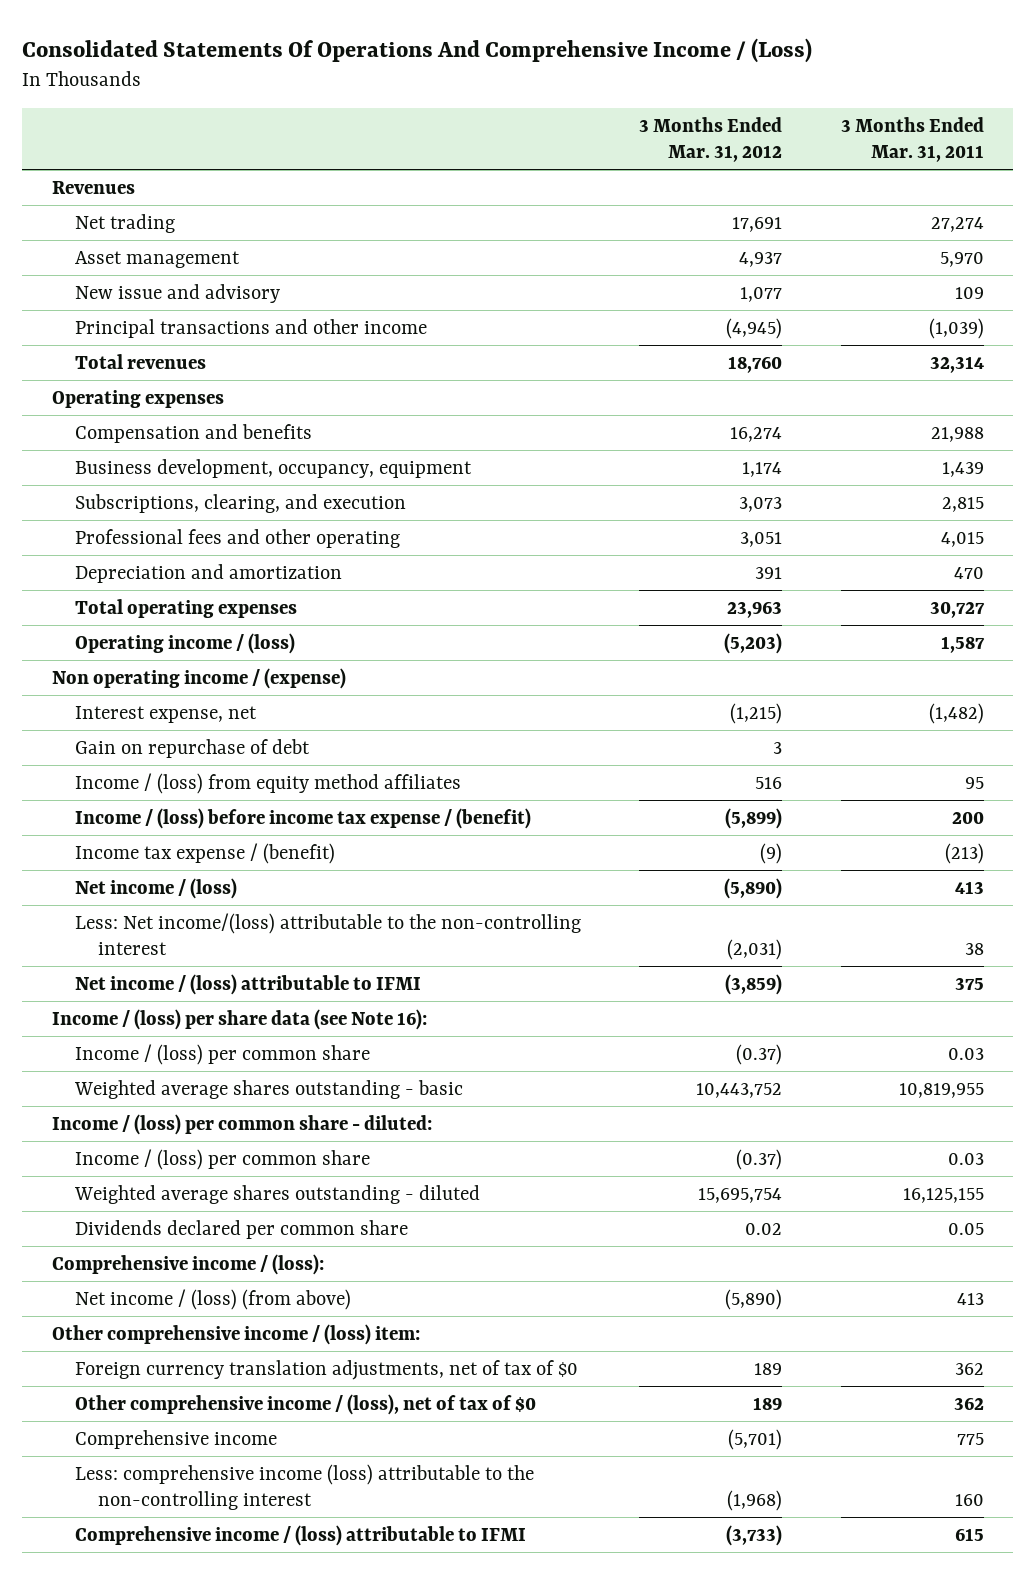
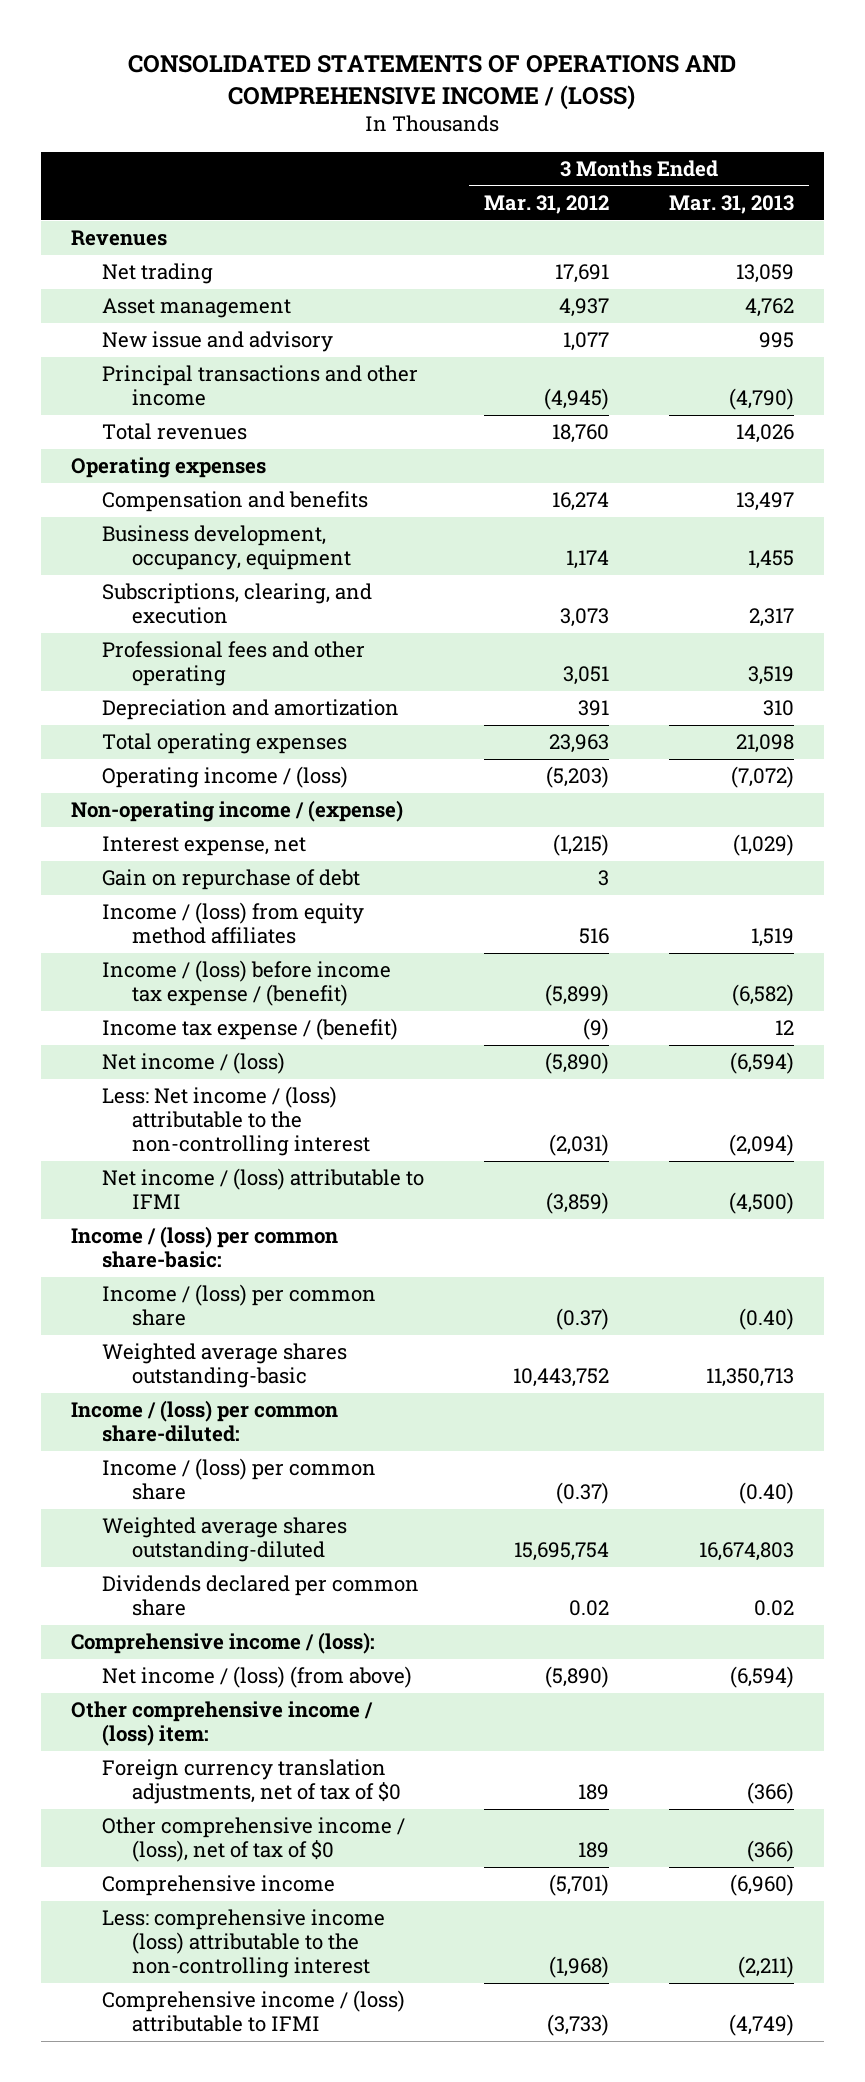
- Consolidated Statements Of Operations And Comprehensive Income / (Loss)
+ CONSOLIDATED STATEMENTS OF OPERATIONS AND COMPREHENSIVE INCOME / (LOSS)
- | 3 Months Ended Mar. 31, 2012 | 3 Months Ended Mar. 31, 2011
+ | 3 Months Ended Mar. 31, 2012 | 3 Months Ended Mar. 31, 2013
- Non operating income / (expense)
+ Non-operating income / (expense)
- Less: Net income/(loss) attributable to the non-controlling interest | (2,031) | 38
+ Less: Net income / (loss) attributable to the non-controlling interest | (2,031) | (2,094)
- Income / (loss) per share data (see Note 16):
+ Income / (loss) per common share-basic:
- Weighted average shares outstanding - basic | 10,443,752 | 10,819,955
- Income / (loss) per common share - diluted:
+ Weighted average shares outstanding-basic | 10,443,752 | 11,350,713
+ Income / (loss) per common share-diluted:
- Weighted average shares outstanding - diluted | 15,695,754 | 16,125,155
+ Weighted average shares outstanding-diluted | 15,695,754 | 16,674,803

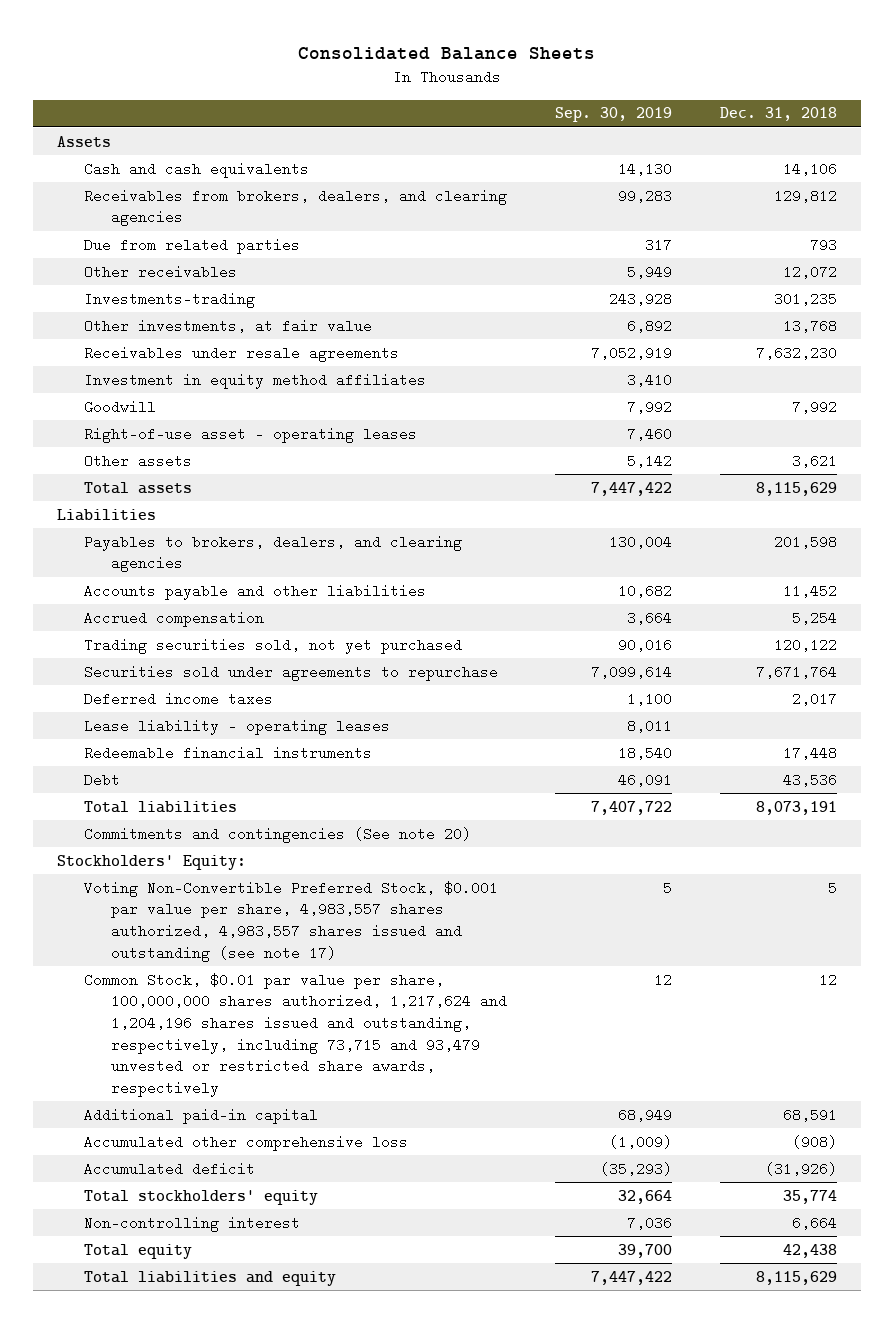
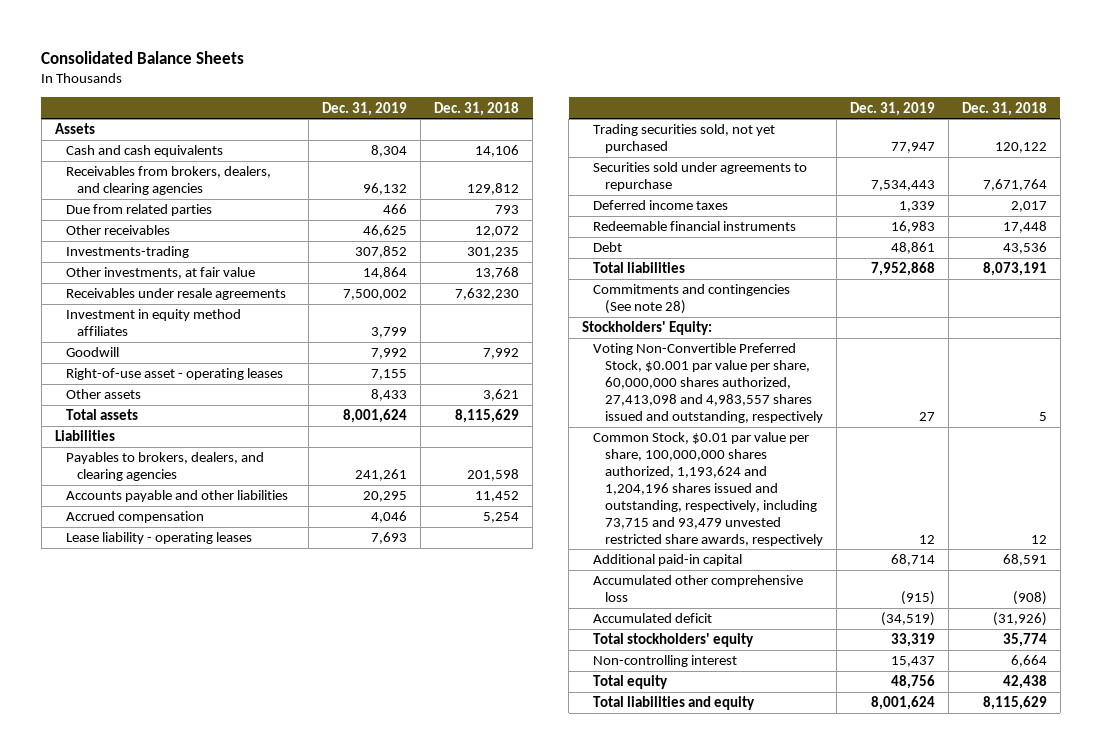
- | Sep. 30, 2019 | Dec. 31, 2018
+ | Dec. 31, 2019 | Dec. 31, 2018
moved up: Lease liability - operating leases | 7,693 |
- Commitments and contingencies (See note 20)
+ Commitments and contingencies (See note 28)
- Voting Non-Convertible Preferred Stock, $0.001 par value per share, 4,983,557 shares authorized, 4,983,557 shares issued and outstanding (see note 17) | 5 | 5
- Common Stock, $0.01 par value per share, 100,000,000 shares authorized, 1,217,624 and 1,204,196 shares issued and outstanding, respectively, including 73,715 and 93,479 unvested or restricted share awards, respectively | 12 | 12
+ Voting Non-Convertible Preferred Stock, $0.001 par value per share, 60,000,000 shares authorized, 27,413,098 and 4,983,557 shares issued and outstanding, respectively | 27 | 5
+ Common Stock, $0.01 par value per share, 100,000,000 shares authorized, 1,193,624 and 1,204,196 shares issued and outstanding, respectively, including 73,715 and 93,479 unvested restricted share awards, respectively | 12 | 12

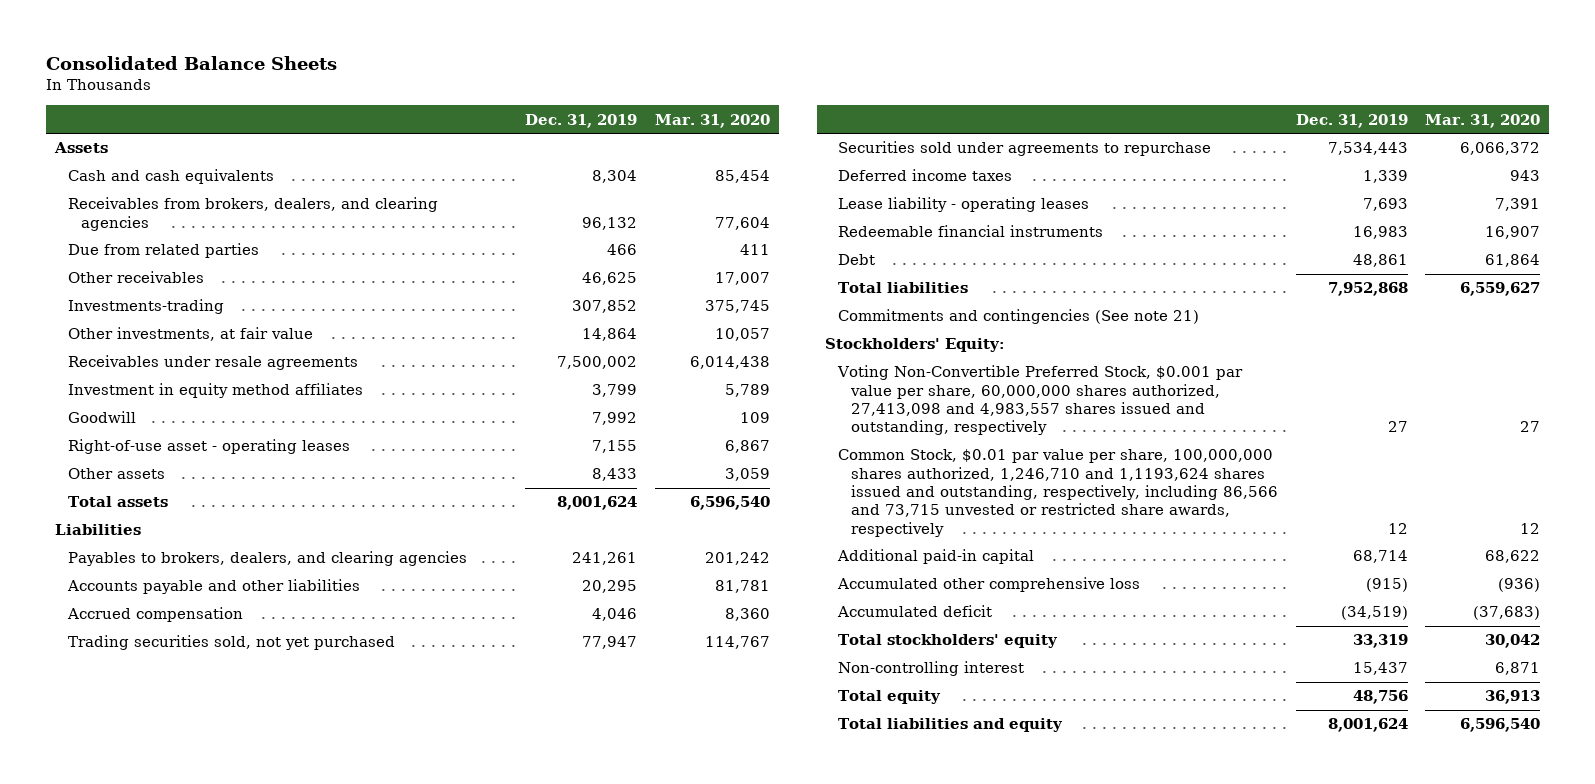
- | Dec. 31, 2019 | Dec. 31, 2018
+ | Dec. 31, 2019 | Mar. 31, 2020
moved down: Lease liability - operating leases | 7,693 | 7,391
- Commitments and contingencies (See note 28)
+ Commitments and contingencies (See note 21)
- Common Stock, $0.01 par value per share, 100,000,000 shares authorized, 1,193,624 and 1,204,196 shares issued and outstanding, respectively, including 73,715 and 93,479 unvested restricted share awards, respectively | 12 | 12
+ Common Stock, $0.01 par value per share, 100,000,000 shares authorized, 1,246,710 and 1,1193,624 shares issued and outstanding, respectively, including 86,566 and 73,715 unvested or restricted share awards, respectively | 12 | 12

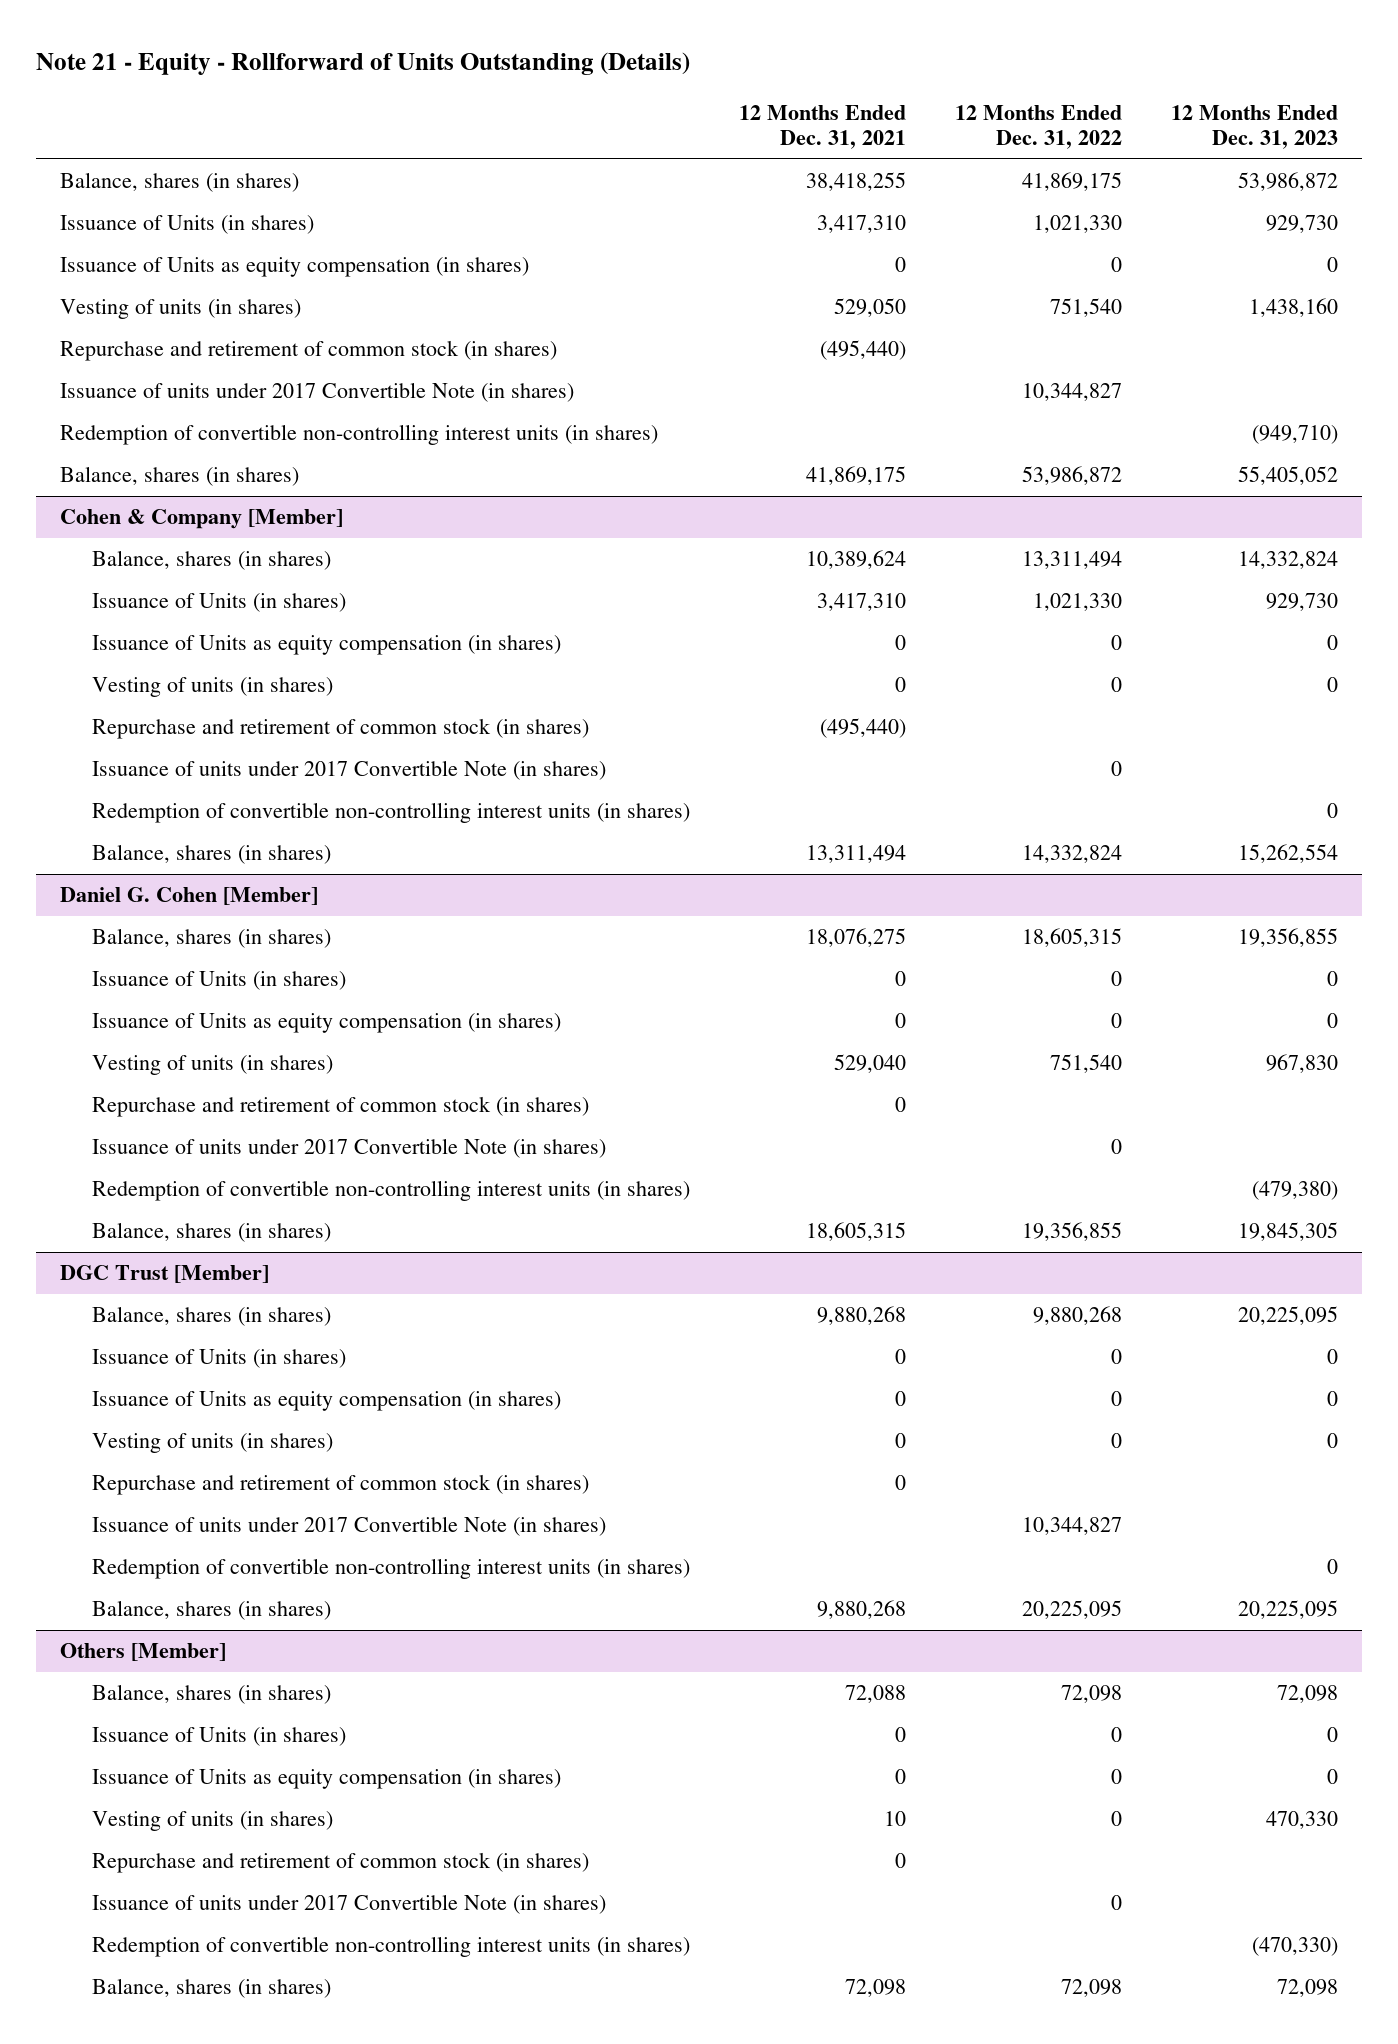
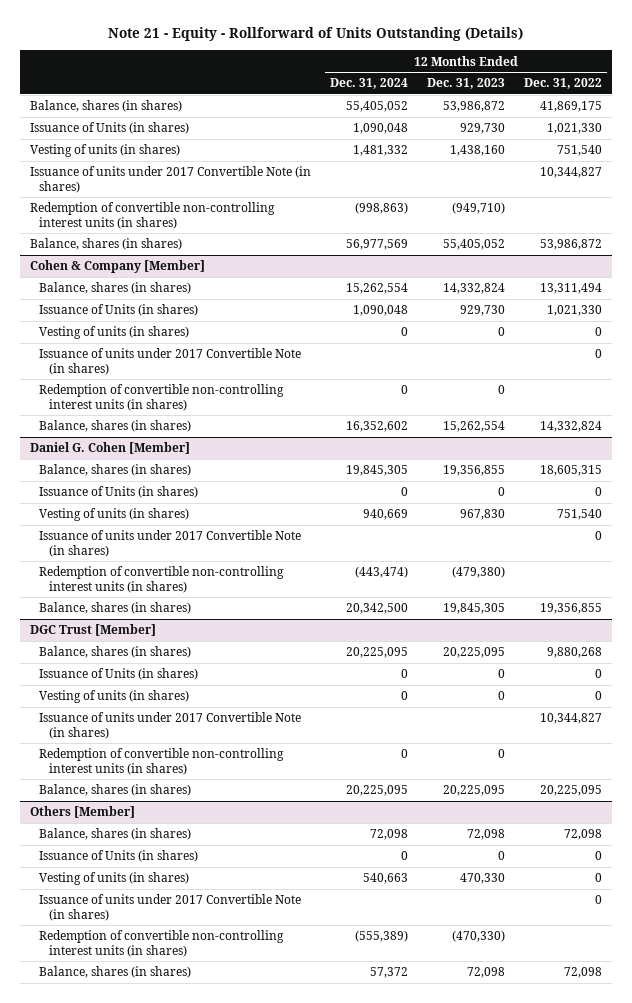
- | 12 Months Ended Dec. 31, 2021 | 12 Months Ended Dec. 31, 2022 | 12 Months Ended Dec. 31, 2023
+ | 12 Months Ended Dec. 31, 2024 | 12 Months Ended Dec. 31, 2023 | 12 Months Ended Dec. 31, 2022
- Issuance of Units as equity compensation (in shares) | 0 | 0 | 0
- Repurchase and retirement of common stock (in shares) | (495,440) | |
@ Cohen & Company [Member]
- Issuance of Units as equity compensation (in shares) | 0 | 0 | 0
- Repurchase and retirement of common stock (in shares) | (495,440) | |
@ Daniel G. Cohen [Member]
- Issuance of Units as equity compensation (in shares) | 0 | 0 | 0
- Repurchase and retirement of common stock (in shares) | 0 | |
@ DGC Trust [Member]
- Issuance of Units as equity compensation (in shares) | 0 | 0 | 0
- Repurchase and retirement of common stock (in shares) | 0 | |
@ Others [Member]
- Issuance of Units as equity compensation (in shares) | 0 | 0 | 0
- Repurchase and retirement of common stock (in shares) | 0 | |

